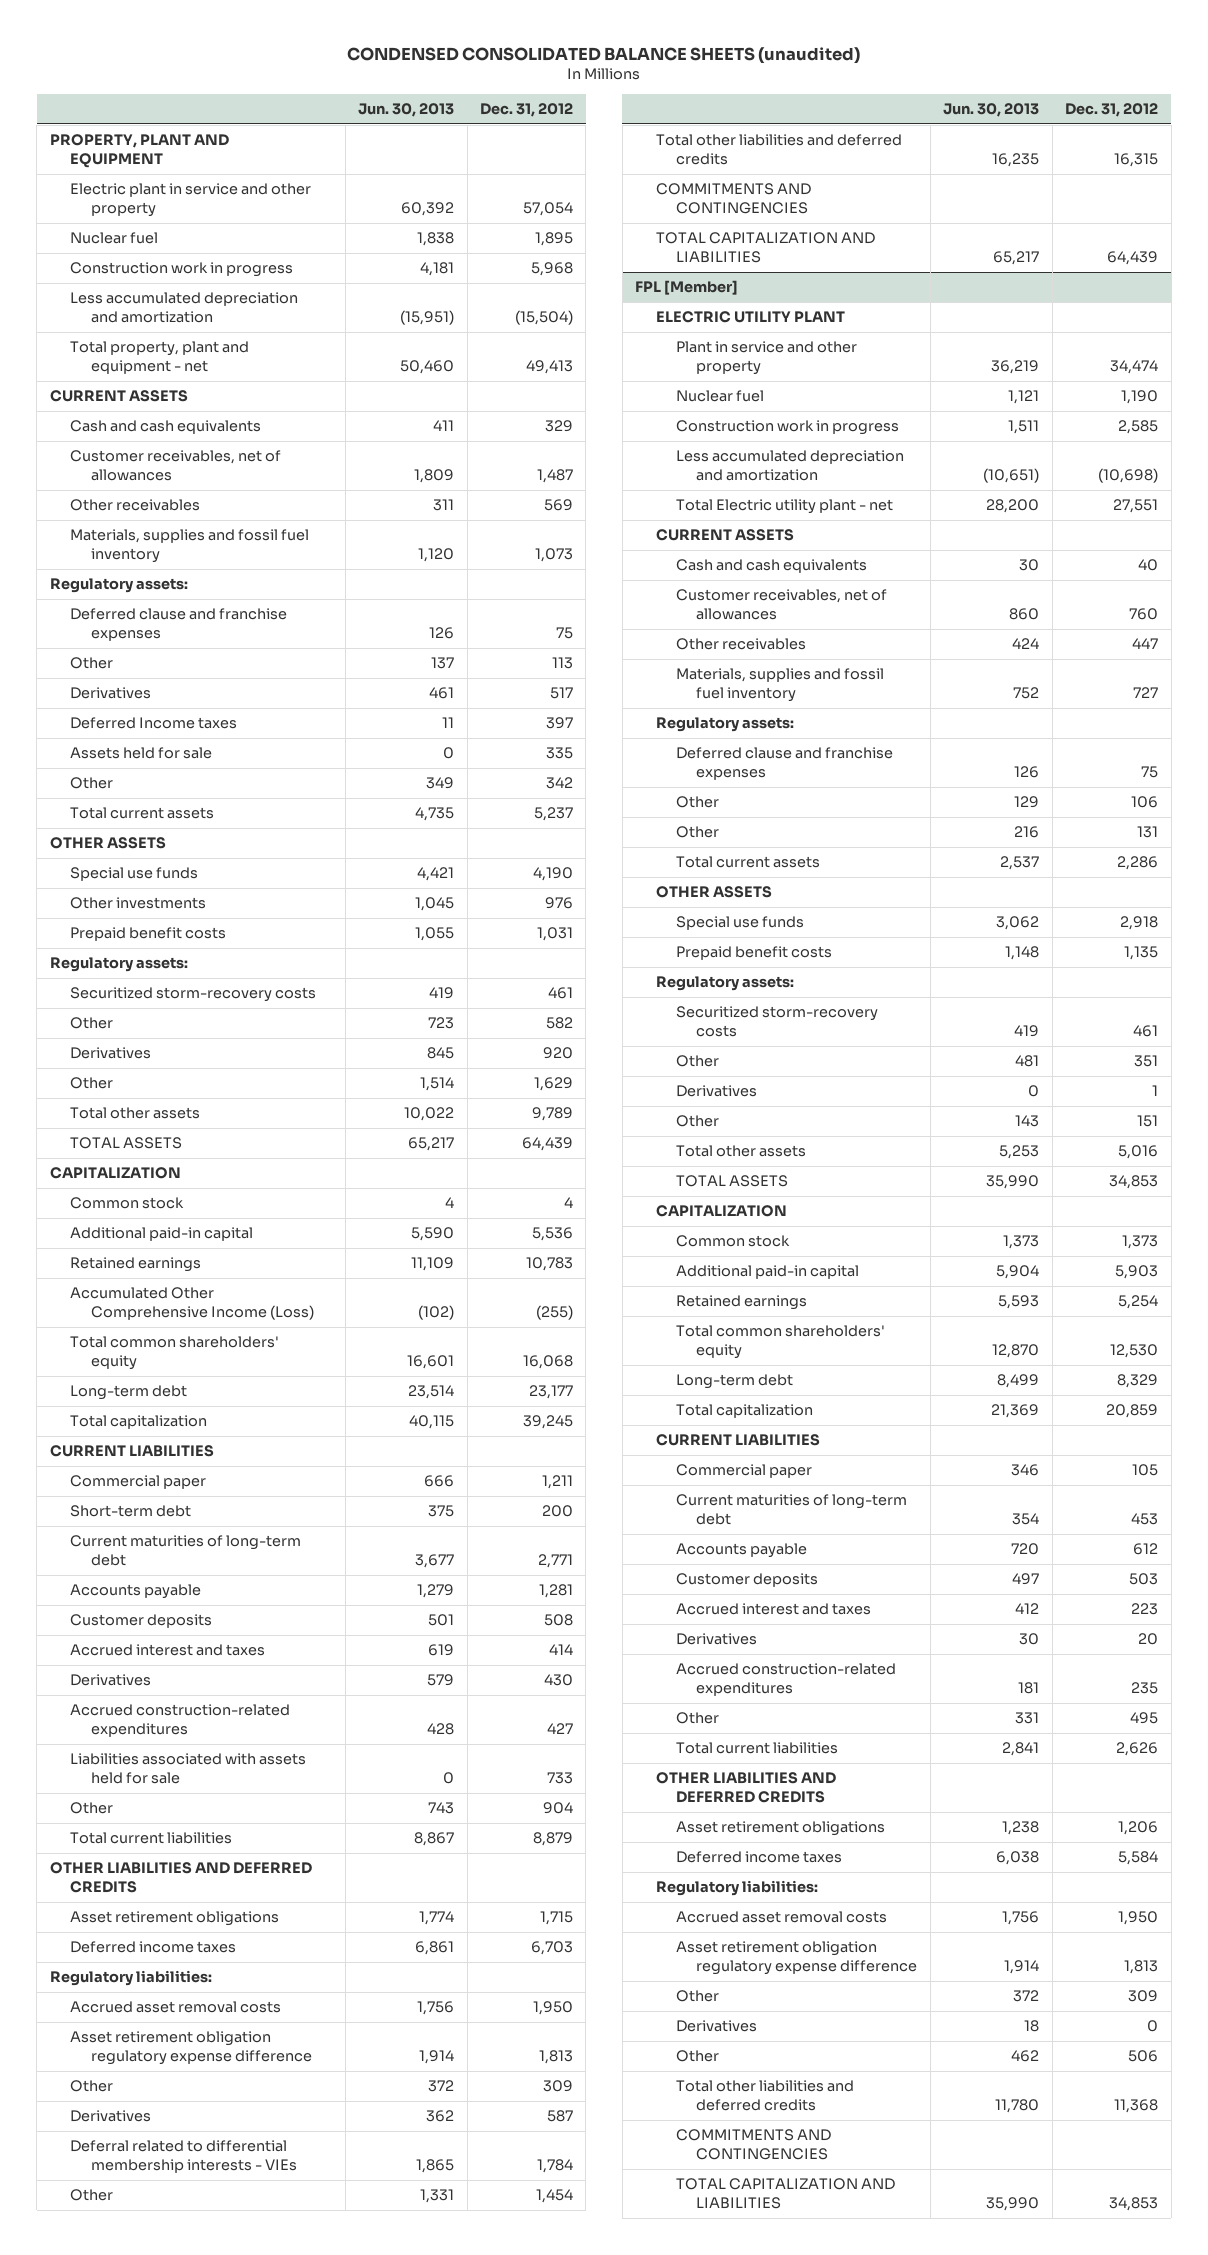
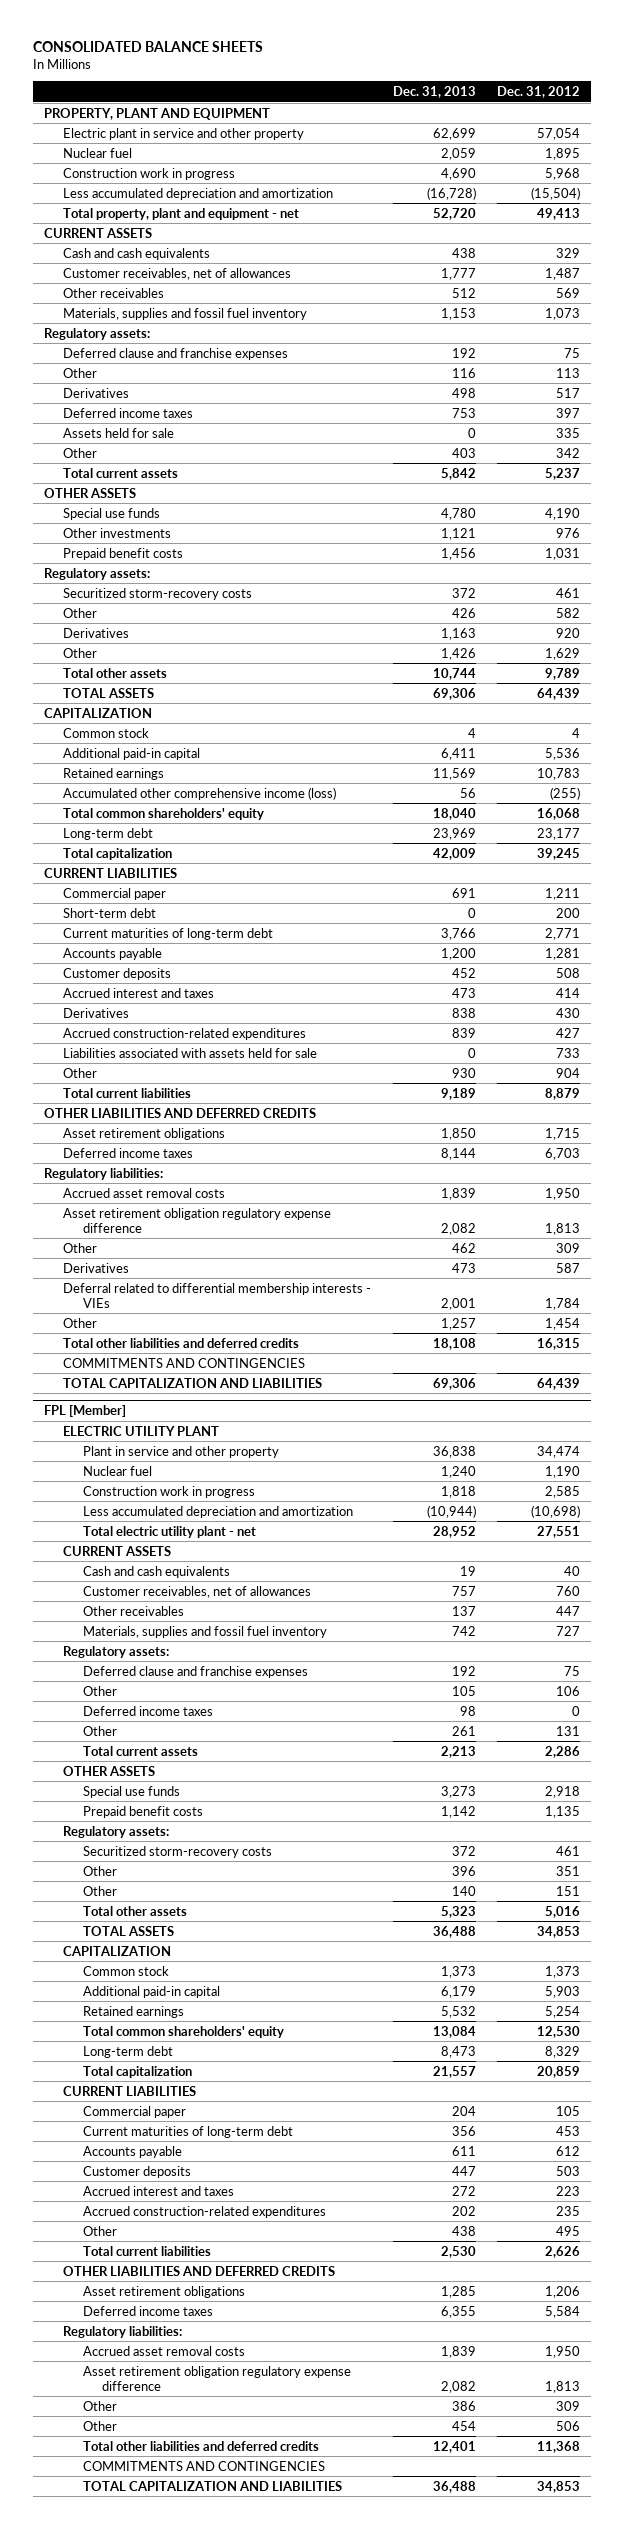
- CONDENSED CONSOLIDATED BALANCE SHEETS (unaudited)
+ CONSOLIDATED BALANCE SHEETS
- | Jun. 30, 2013 | Dec. 31, 2012
+ | Dec. 31, 2013 | Dec. 31, 2012
- Deferred Income taxes | 11 | 397
+ Deferred income taxes | 753 | 397
- Accumulated Other Comprehensive Income (Loss) | (102) | (255)
+ Accumulated other comprehensive income (loss) | 56 | (255)
@ FPL [Member]
- Total Electric utility plant - net | 28,200 | 27,551
+ Total electric utility plant - net | 28,952 | 27,551
+ Deferred income taxes | 98 | 0
- Derivatives | 0 | 1
- Derivatives | 30 | 20
- Derivatives | 18 | 0

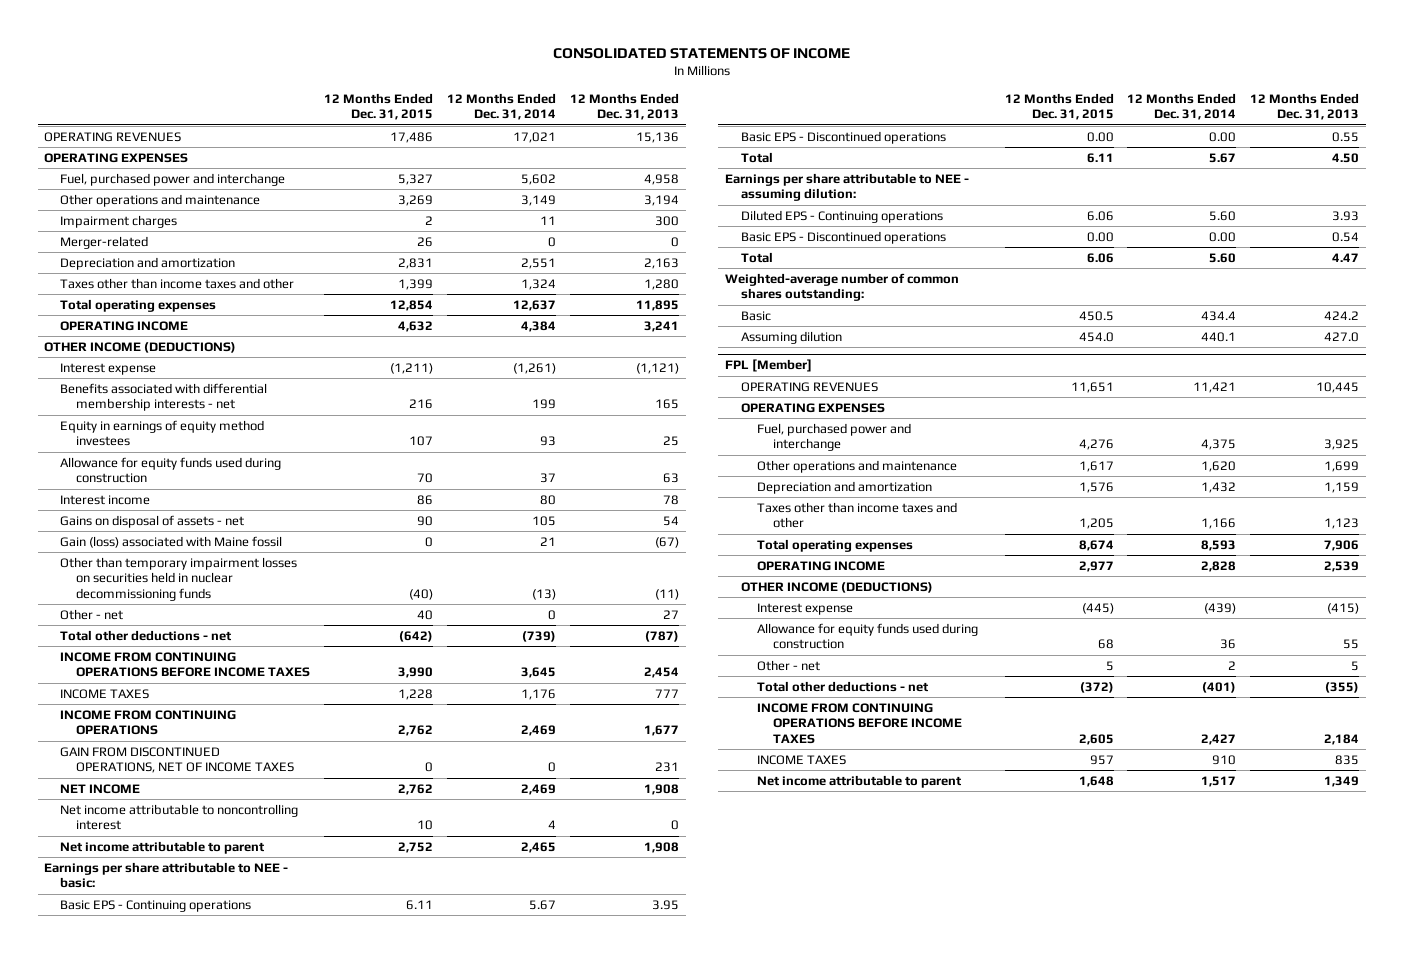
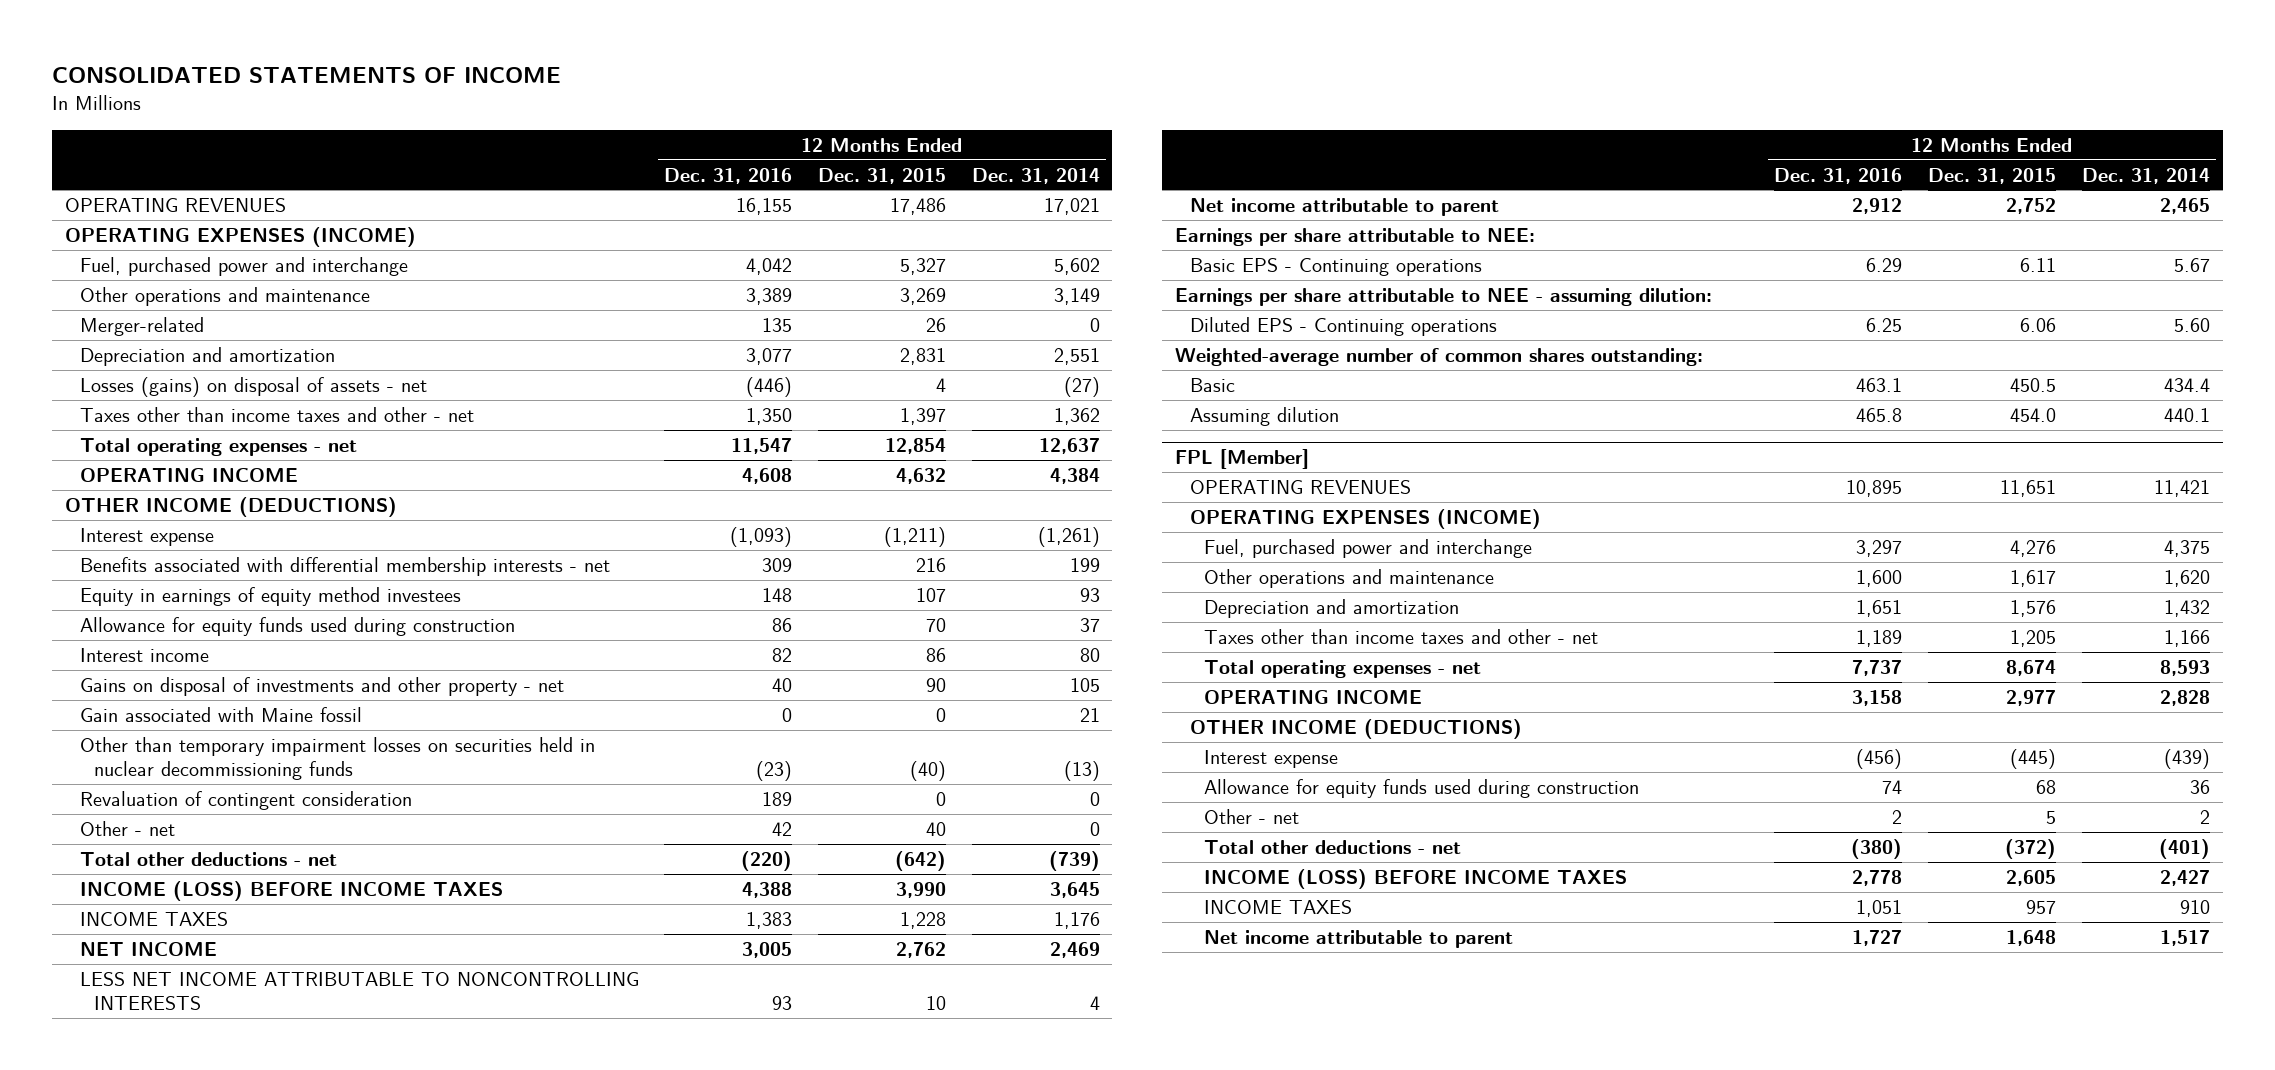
- | 12 Months Ended Dec. 31, 2015 | 12 Months Ended Dec. 31, 2014 | 12 Months Ended Dec. 31, 2013
+ | 12 Months Ended Dec. 31, 2016 | 12 Months Ended Dec. 31, 2015 | 12 Months Ended Dec. 31, 2014
- OPERATING EXPENSES
+ OPERATING EXPENSES (INCOME)
- Impairment charges | 2 | 11 | 300
- Taxes other than income taxes and other | 1,399 | 1,324 | 1,280
- Total operating expenses | 12,854 | 12,637 | 11,895
+ Losses (gains) on disposal of assets - net | (446) | 4 | (27)
+ Taxes other than income taxes and other - net | 1,350 | 1,397 | 1,362
+ Total operating expenses - net | 11,547 | 12,854 | 12,637
- Gains on disposal of assets - net | 90 | 105 | 54
- Gain (loss) associated with Maine fossil | 0 | 21 | (67)
+ Gains on disposal of investments and other property - net | 40 | 90 | 105
+ Gain associated with Maine fossil | 0 | 0 | 21
+ Revaluation of contingent consideration | 189 | 0 | 0
- INCOME FROM CONTINUING OPERATIONS BEFORE INCOME TAXES | 3,990 | 3,645 | 2,454
+ INCOME (LOSS) BEFORE INCOME TAXES | 4,388 | 3,990 | 3,645
- INCOME FROM CONTINUING OPERATIONS | 2,762 | 2,469 | 1,677
- GAIN FROM DISCONTINUED OPERATIONS, NET OF INCOME TAXES | 0 | 0 | 231
- Net income attributable to noncontrolling interest | 10 | 4 | 0
+ LESS NET INCOME ATTRIBUTABLE TO NONCONTROLLING INTERESTS | 93 | 10 | 4
- Earnings per share attributable to NEE - basic:
+ Earnings per share attributable to NEE:
- Basic EPS - Discontinued operations | 0.00 | 0.00 | 0.55
- Total | 6.11 | 5.67 | 4.50
- Basic EPS - Discontinued operations | 0.00 | 0.00 | 0.54
- Total | 6.06 | 5.60 | 4.47
@ FPL [Member]
- OPERATING EXPENSES
+ OPERATING EXPENSES (INCOME)
- Taxes other than income taxes and other | 1,205 | 1,166 | 1,123
- Total operating expenses | 8,674 | 8,593 | 7,906
+ Taxes other than income taxes and other - net | 1,189 | 1,205 | 1,166
+ Total operating expenses - net | 7,737 | 8,674 | 8,593
- INCOME FROM CONTINUING OPERATIONS BEFORE INCOME TAXES | 2,605 | 2,427 | 2,184
+ INCOME (LOSS) BEFORE INCOME TAXES | 2,778 | 2,605 | 2,427

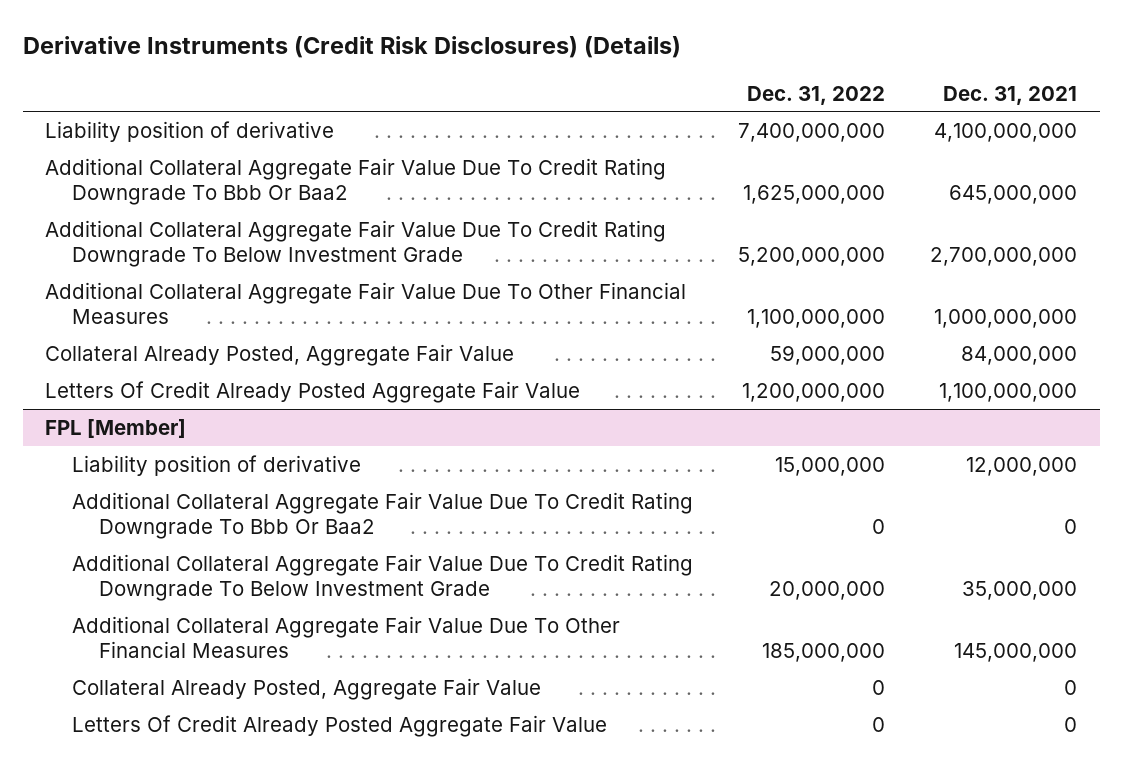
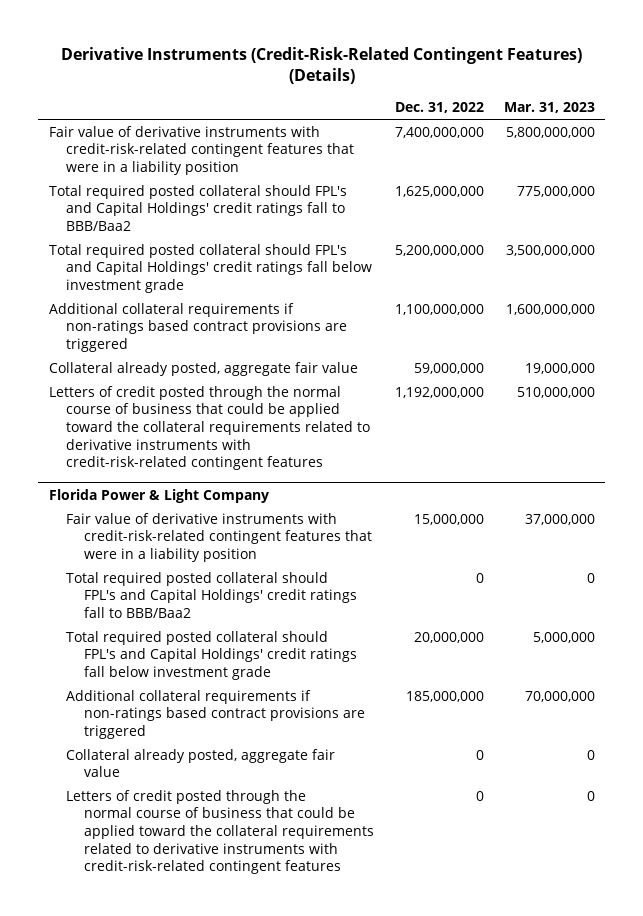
- Derivative Instruments (Credit Risk Disclosures) (Details)
+ Derivative Instruments (Credit-Risk-Related Contingent Features) (Details)
- | Dec. 31, 2022 | Dec. 31, 2021
+ | Dec. 31, 2022 | Mar. 31, 2023
- Liability position of derivative | 7,400,000,000 | 4,100,000,000
- Additional Collateral Aggregate Fair Value Due To Credit Rating Downgrade To Bbb Or Baa2 | 1,625,000,000 | 645,000,000
- Additional Collateral Aggregate Fair Value Due To Credit Rating Downgrade To Below Investment Grade | 5,200,000,000 | 2,700,000,000
- Additional Collateral Aggregate Fair Value Due To Other Financial Measures | 1,100,000,000 | 1,000,000,000
- Collateral Already Posted, Aggregate Fair Value | 59,000,000 | 84,000,000
- Letters Of Credit Already Posted Aggregate Fair Value | 1,200,000,000 | 1,100,000,000
- FPL [Member]
- Liability position of derivative | 15,000,000 | 12,000,000
- Additional Collateral Aggregate Fair Value Due To Credit Rating Downgrade To Bbb Or Baa2 | 0 | 0
- Additional Collateral Aggregate Fair Value Due To Credit Rating Downgrade To Below Investment Grade | 20,000,000 | 35,000,000
- Additional Collateral Aggregate Fair Value Due To Other Financial Measures | 185,000,000 | 145,000,000
- Collateral Already Posted, Aggregate Fair Value | 0 | 0
- Letters Of Credit Already Posted Aggregate Fair Value | 0 | 0
+ Fair value of derivative instruments with credit-risk-related contingent features that were in a liability position | 7,400,000,000 | 5,800,000,000
+ Total required posted collateral should FPL's and Capital Holdings' credit ratings fall to BBB/Baa2 | 1,625,000,000 | 775,000,000
+ Total required posted collateral should FPL's and Capital Holdings' credit ratings fall below investment grade | 5,200,000,000 | 3,500,000,000
+ Additional collateral requirements if non-ratings based contract provisions are triggered | 1,100,000,000 | 1,600,000,000
+ Collateral already posted, aggregate fair value | 59,000,000 | 19,000,000
+ Letters of credit posted through the normal course of business that could be applied toward the collateral requirements related to derivative instruments with credit-risk-related contingent features | 1,192,000,000 | 510,000,000
+ Florida Power & Light Company
+ Fair value of derivative instruments with credit-risk-related contingent features that were in a liability position | 15,000,000 | 37,000,000
+ Total required posted collateral should FPL's and Capital Holdings' credit ratings fall to BBB/Baa2 | 0 | 0
+ Total required posted collateral should FPL's and Capital Holdings' credit ratings fall below investment grade | 20,000,000 | 5,000,000
+ Additional collateral requirements if non-ratings based contract provisions are triggered | 185,000,000 | 70,000,000
+ Collateral already posted, aggregate fair value | 0 | 0
+ Letters of credit posted through the normal course of business that could be applied toward the collateral requirements related to derivative instruments with credit-risk-related contingent features | 0 | 0

